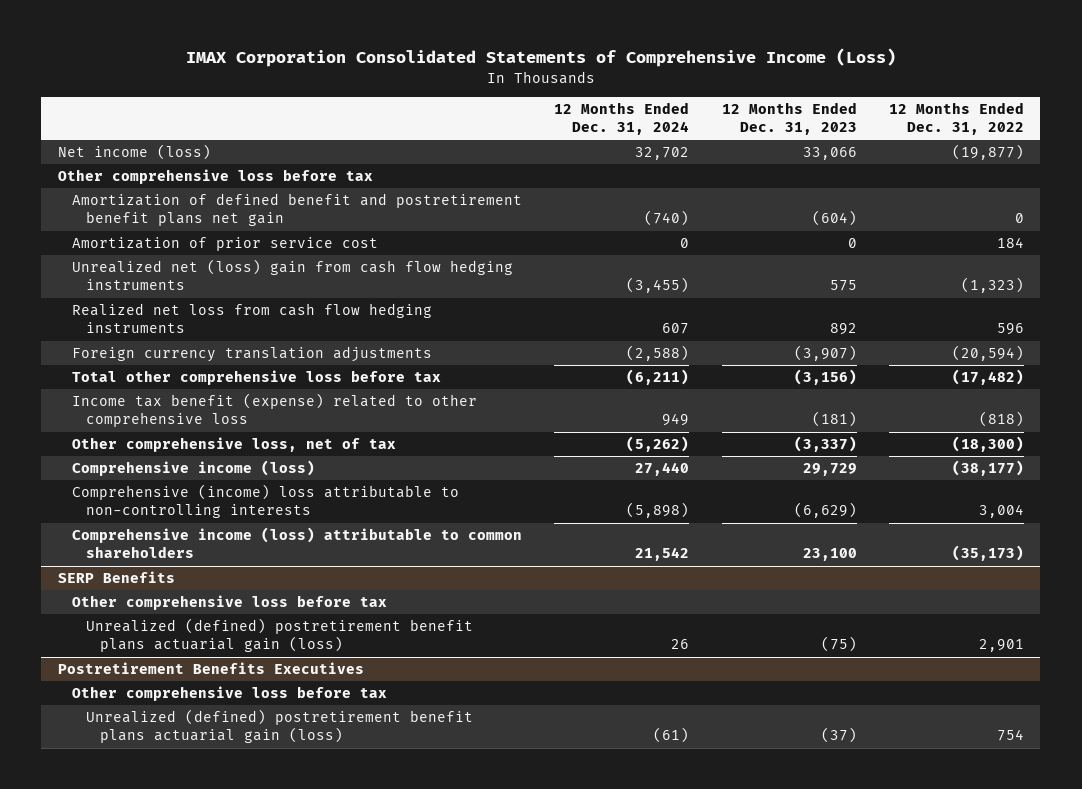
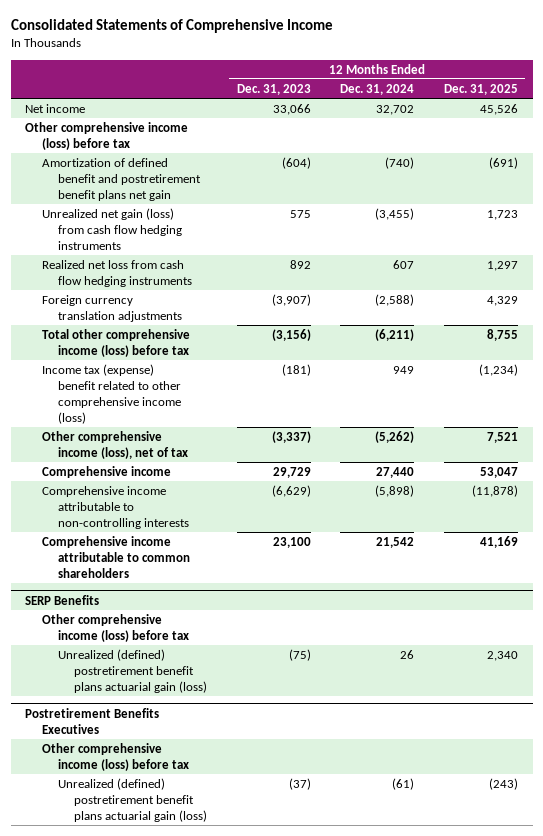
- IMAX Corporation Consolidated Statements of Comprehensive Income (Loss)
+ Consolidated Statements of Comprehensive Income
- | 12 Months Ended Dec. 31, 2024 | 12 Months Ended Dec. 31, 2023 | 12 Months Ended Dec. 31, 2022
+ | 12 Months Ended Dec. 31, 2023 | 12 Months Ended Dec. 31, 2024 | 12 Months Ended Dec. 31, 2025
- Net income (loss) | 32,702 | 33,066 | (19,877)
- Other comprehensive loss before tax
+ Net income | 33,066 | 32,702 | 45,526
+ Other comprehensive income (loss) before tax
- Amortization of prior service cost | 0 | 0 | 184
- Unrealized net (loss) gain from cash flow hedging instruments | (3,455) | 575 | (1,323)
+ Unrealized net gain (loss) from cash flow hedging instruments | 575 | (3,455) | 1,723
- Total other comprehensive loss before tax | (6,211) | (3,156) | (17,482)
- Income tax benefit (expense) related to other comprehensive loss | 949 | (181) | (818)
- Other comprehensive loss, net of tax | (5,262) | (3,337) | (18,300)
- Comprehensive income (loss) | 27,440 | 29,729 | (38,177)
- Comprehensive (income) loss attributable to non-controlling interests | (5,898) | (6,629) | 3,004
- Comprehensive income (loss) attributable to common shareholders | 21,542 | 23,100 | (35,173)
+ Total other comprehensive income (loss) before tax | (3,156) | (6,211) | 8,755
+ Income tax (expense) benefit related to other comprehensive income (loss) | (181) | 949 | (1,234)
+ Other comprehensive income (loss), net of tax | (3,337) | (5,262) | 7,521
+ Comprehensive income | 29,729 | 27,440 | 53,047
+ Comprehensive income attributable to non-controlling interests | (6,629) | (5,898) | (11,878)
+ Comprehensive income attributable to common shareholders | 23,100 | 21,542 | 41,169
@ SERP Benefits
- Other comprehensive loss before tax
+ Other comprehensive income (loss) before tax
@ Postretirement Benefits Executives
- Other comprehensive loss before tax
+ Other comprehensive income (loss) before tax

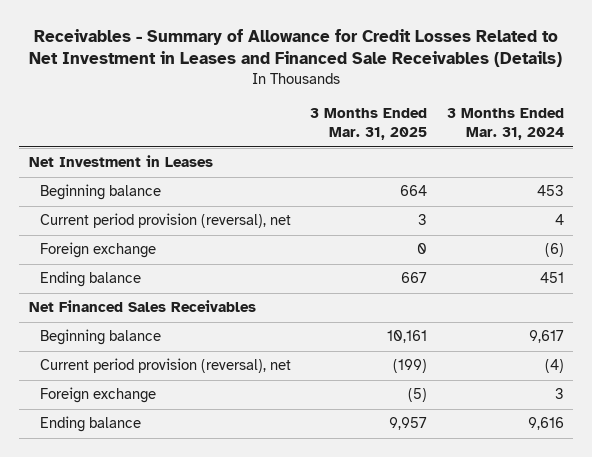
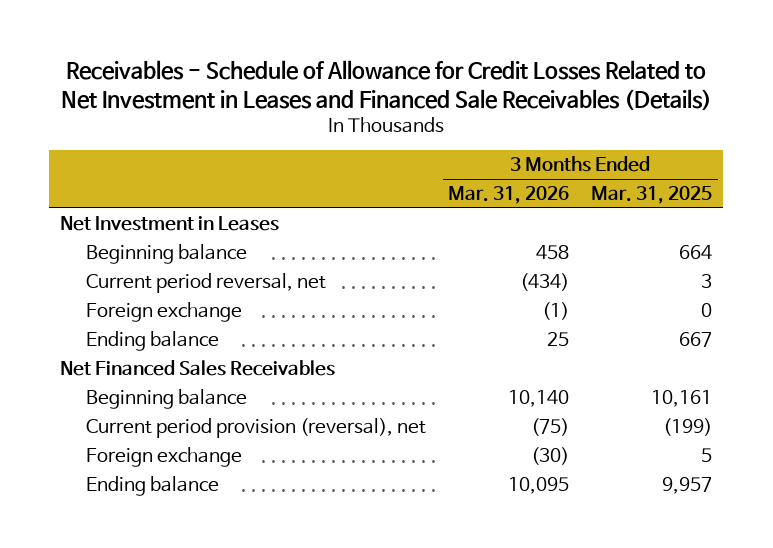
- Receivables - Summary of Allowance for Credit Losses Related to Net Investment in Leases and Financed Sale Receivables (Details)
+ Receivables - Schedule of Allowance for Credit Losses Related to Net Investment in Leases and Financed Sale Receivables (Details)
- | 3 Months Ended Mar. 31, 2025 | 3 Months Ended Mar. 31, 2024
+ | 3 Months Ended Mar. 31, 2026 | 3 Months Ended Mar. 31, 2025
- Current period provision (reversal), net | 3 | 4
+ Current period reversal, net | (434) | 3
- Foreign exchange | (5) | 3
+ Foreign exchange | (30) | 5

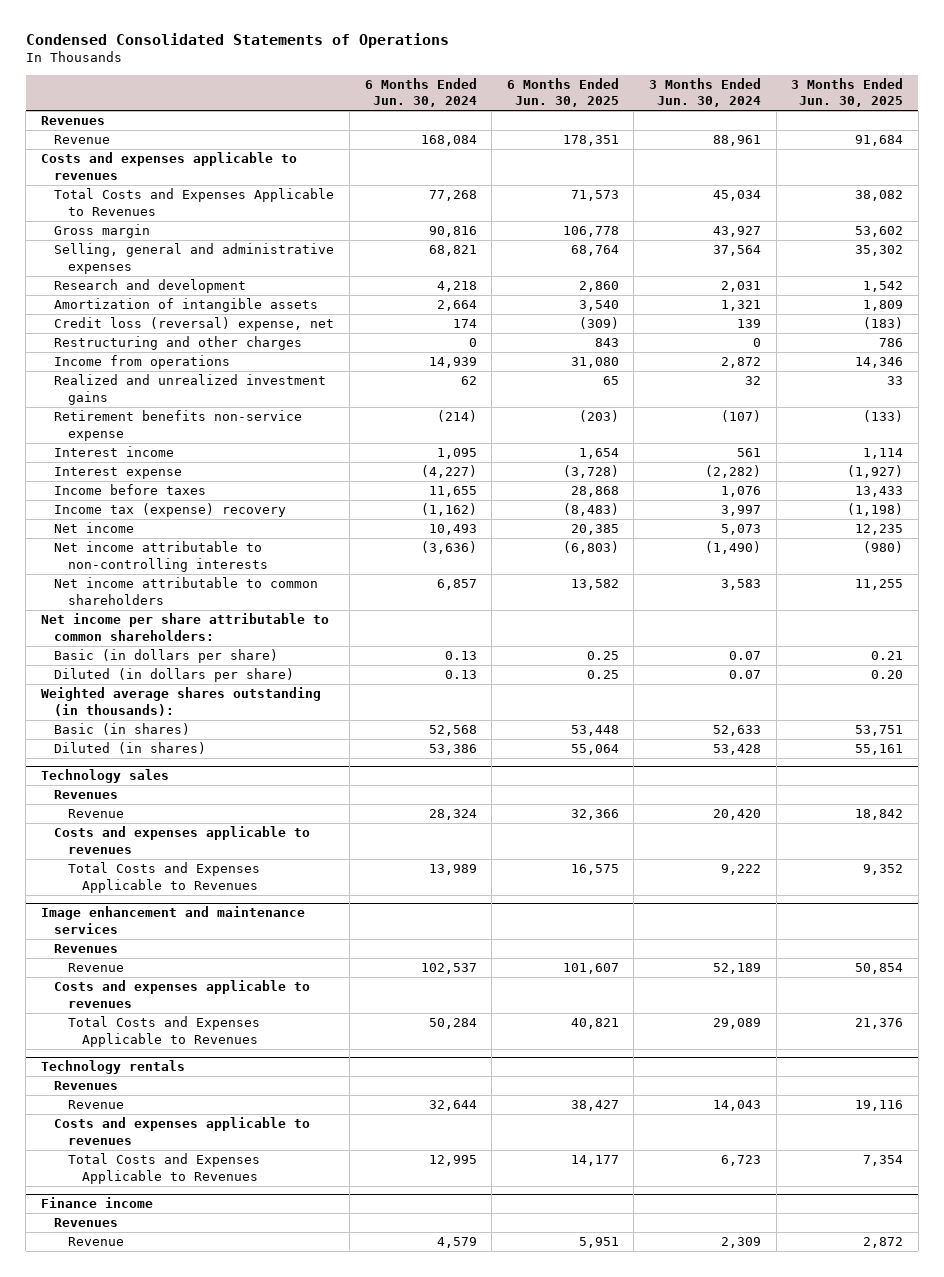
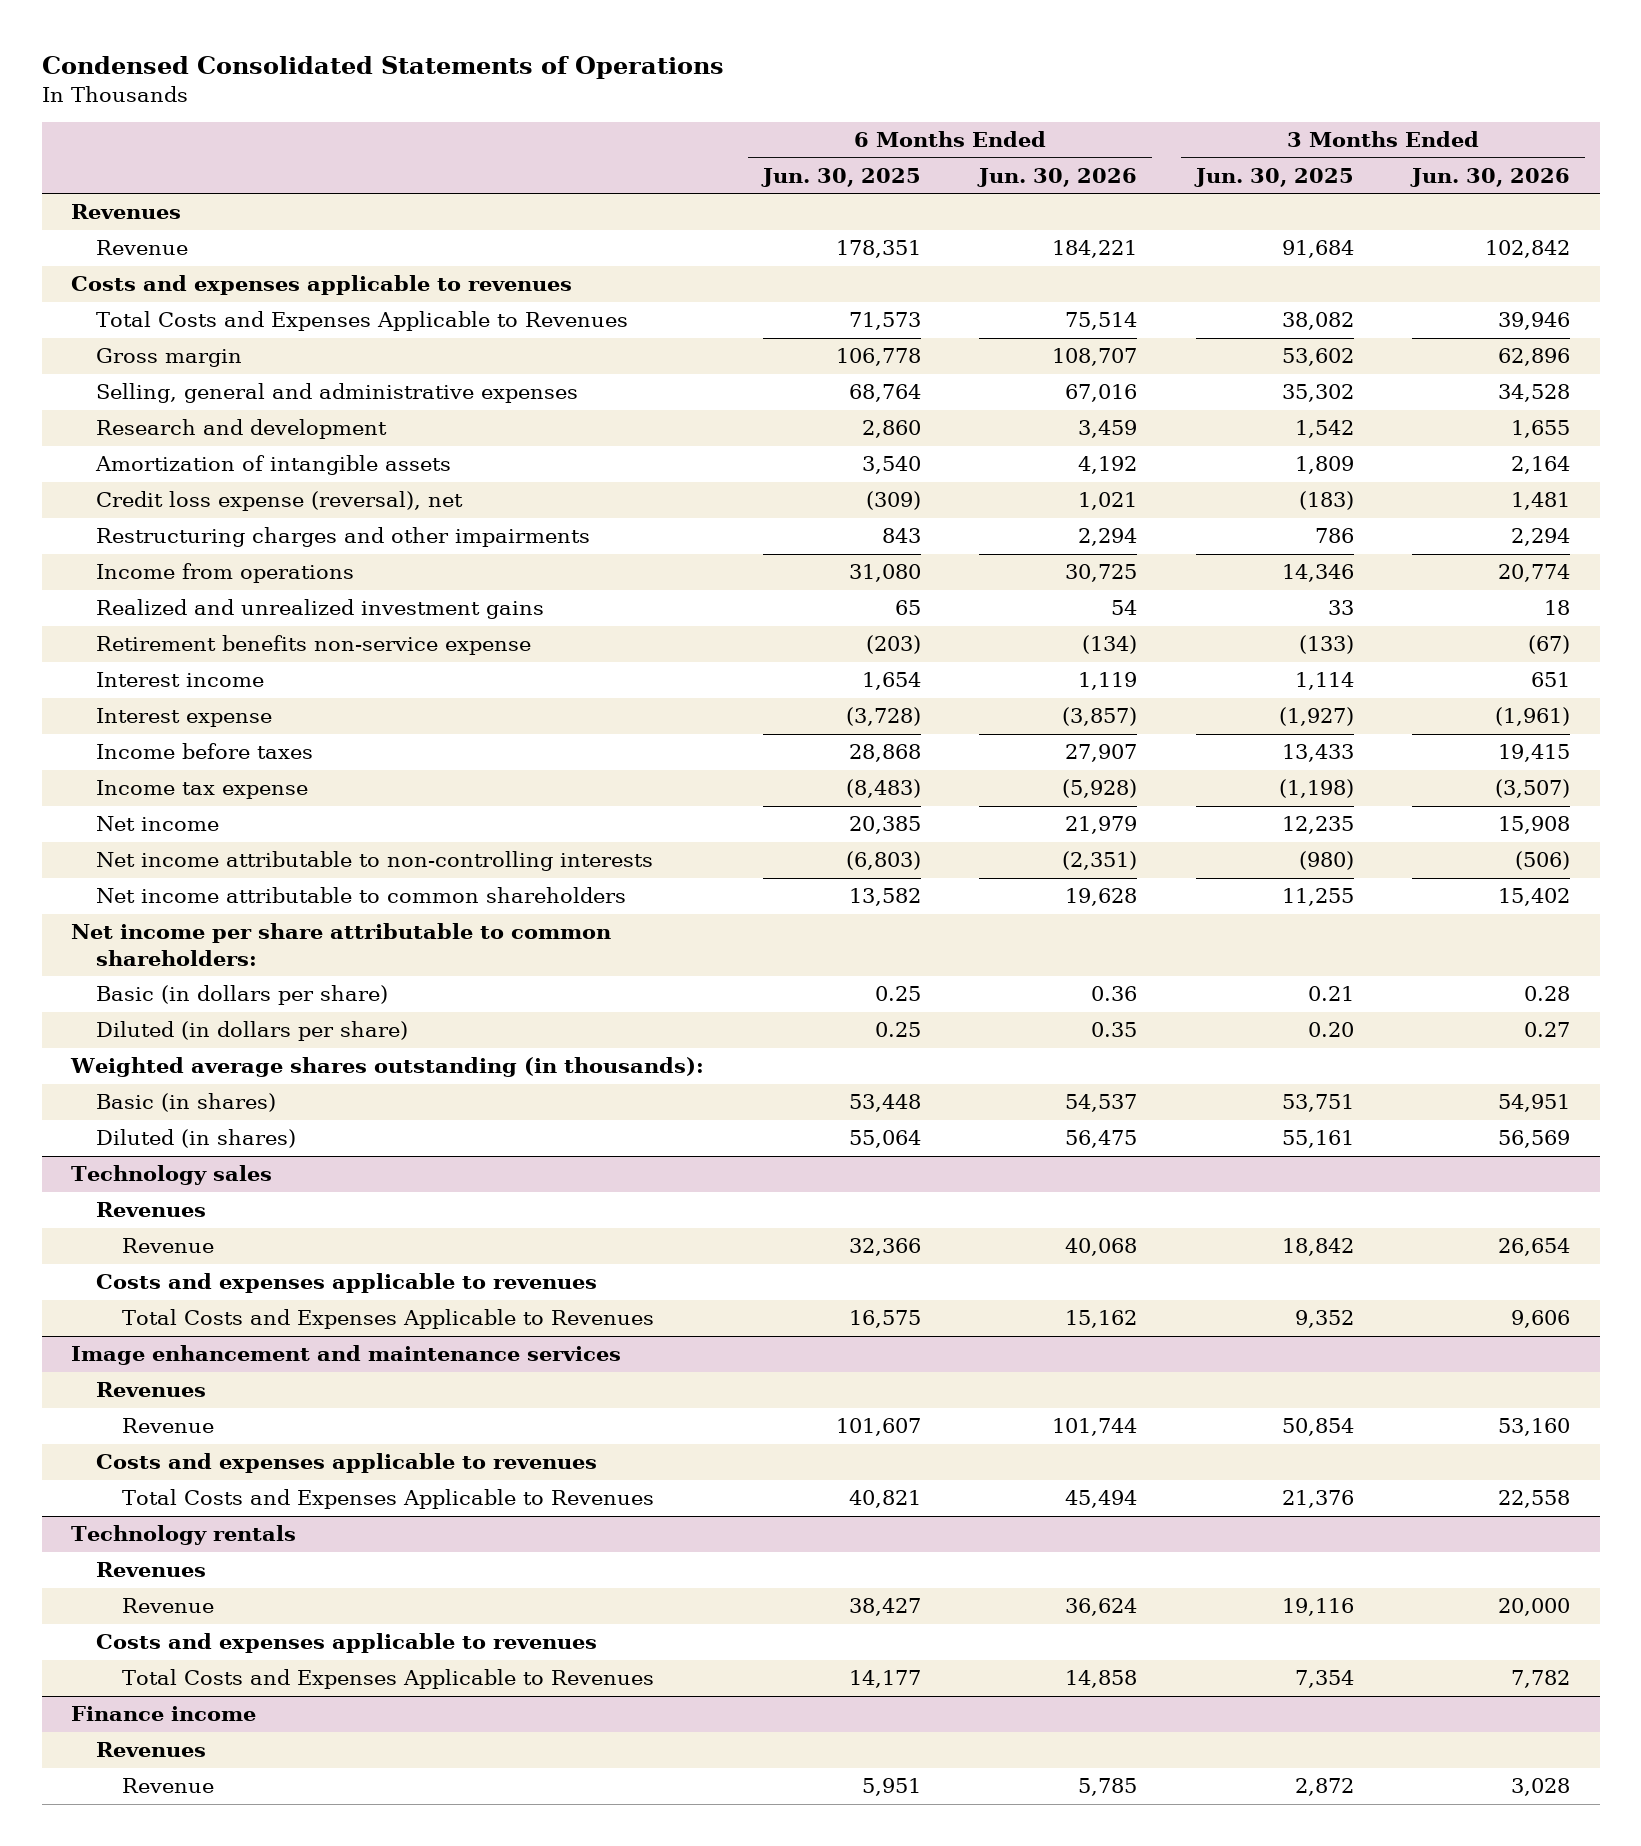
- | 6 Months Ended Jun. 30, 2024 | 6 Months Ended Jun. 30, 2025 | 3 Months Ended Jun. 30, 2024 | 3 Months Ended Jun. 30, 2025
+ | 6 Months Ended Jun. 30, 2025 | 6 Months Ended Jun. 30, 2026 | 3 Months Ended Jun. 30, 2025 | 3 Months Ended Jun. 30, 2026
- Credit loss (reversal) expense, net | 174 | (309) | 139 | (183)
- Restructuring and other charges | 0 | 843 | 0 | 786
+ Credit loss expense (reversal), net | (309) | 1,021 | (183) | 1,481
+ Restructuring charges and other impairments | 843 | 2,294 | 786 | 2,294
- Income tax (expense) recovery | (1,162) | (8,483) | 3,997 | (1,198)
+ Income tax expense | (8,483) | (5,928) | (1,198) | (3,507)

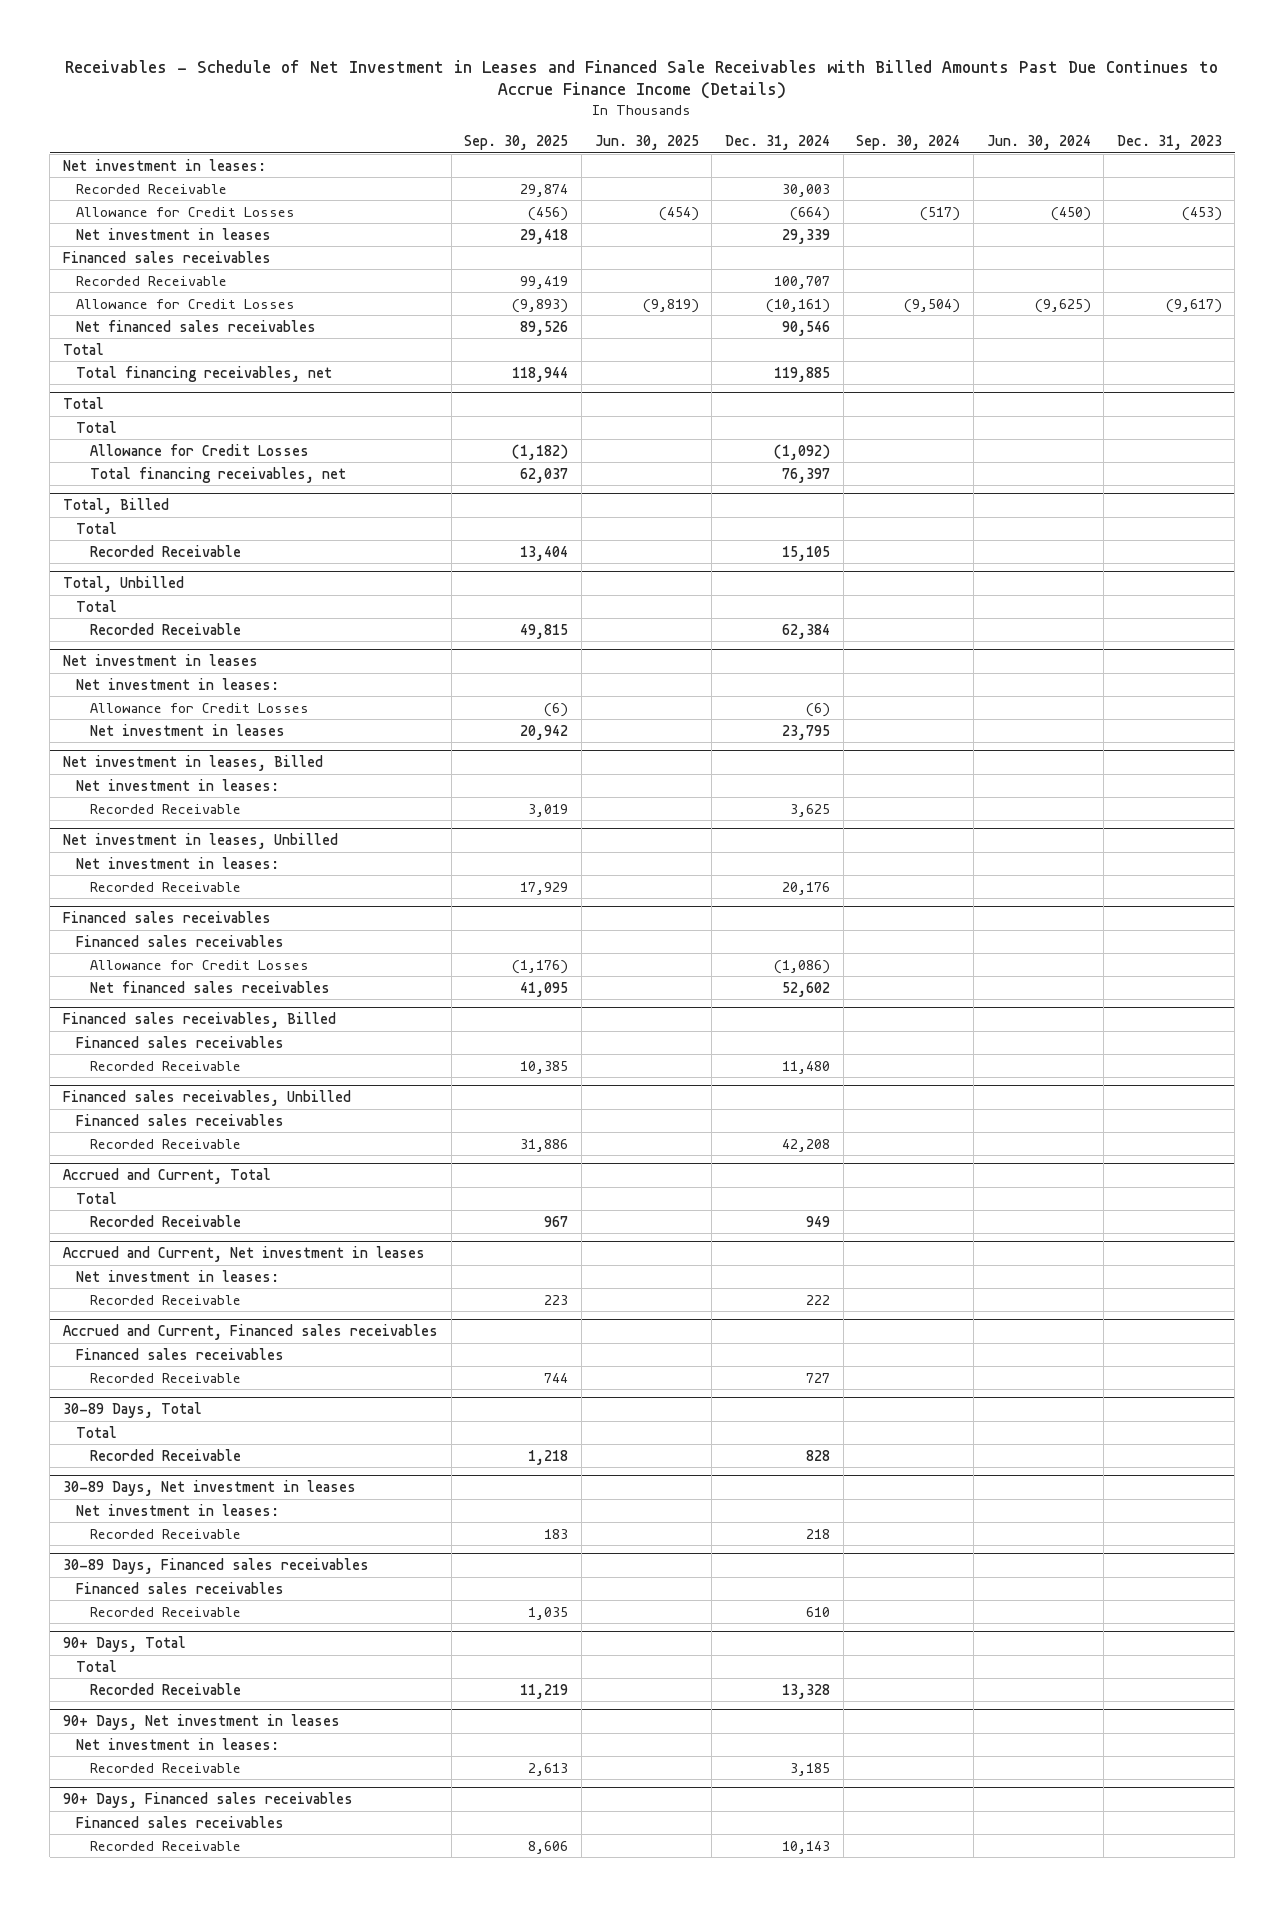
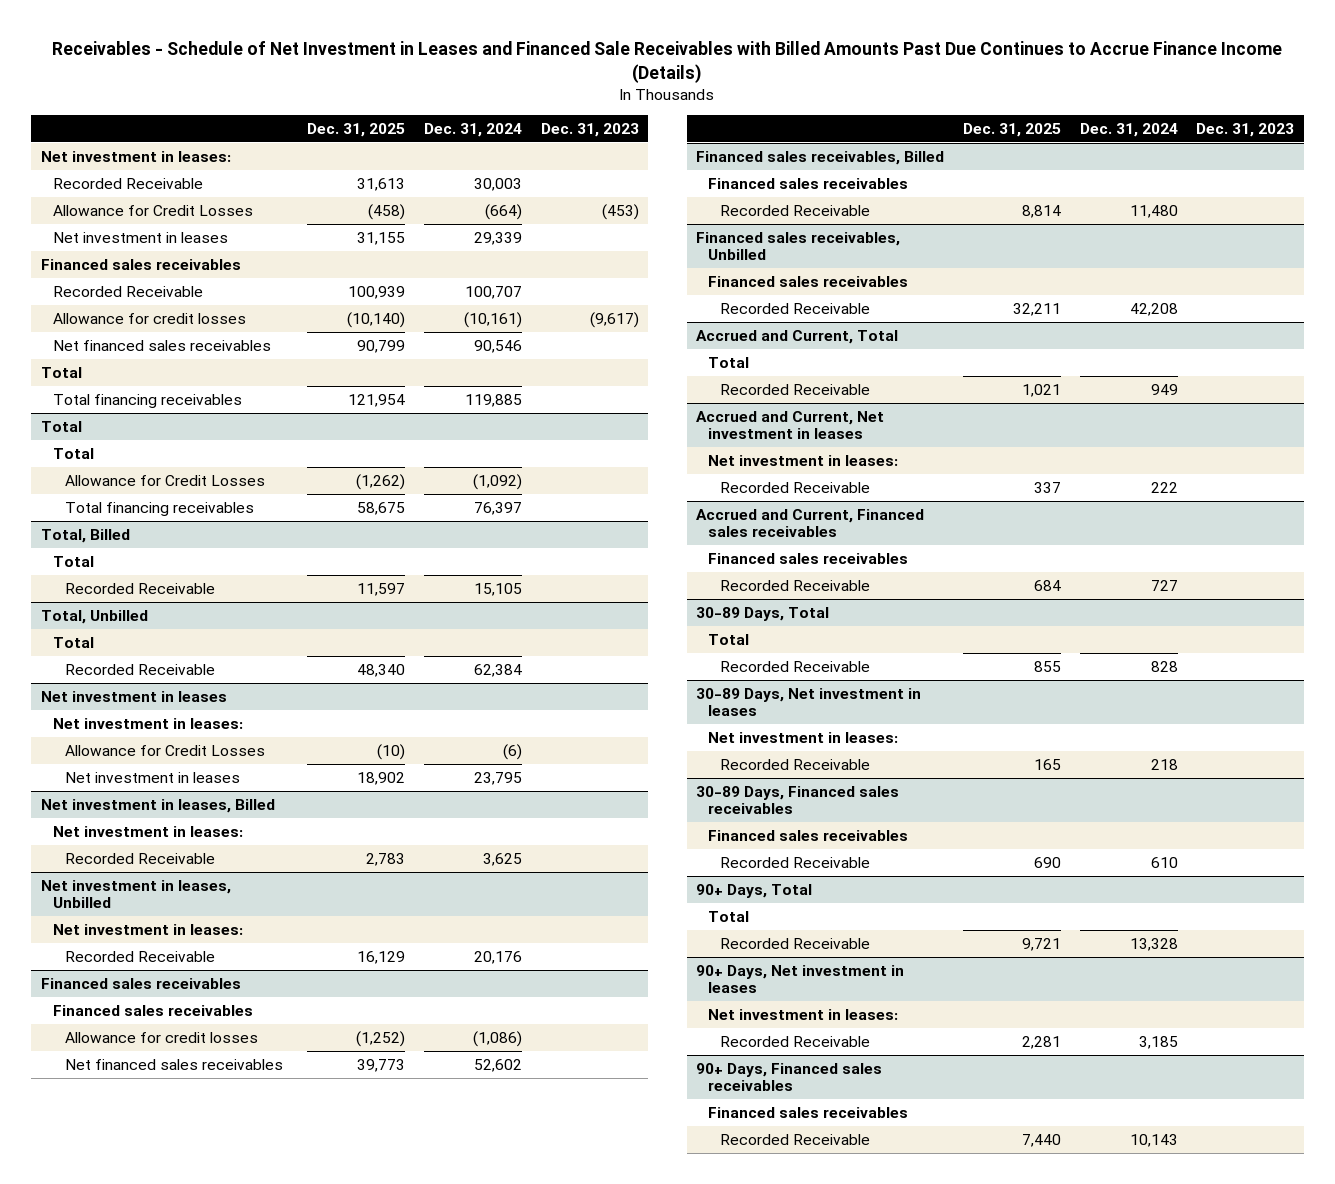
- | Sep. 30, 2025 | Jun. 30, 2025 | Dec. 31, 2024 | Sep. 30, 2024 | Jun. 30, 2024 | Dec. 31, 2023
+ | Dec. 31, 2025 | Dec. 31, 2024 | Dec. 31, 2023
- Allowance for Credit Losses | (9,893) | (9,819) | (10,161) | (9,504) | (9,625) | (9,617)
+ Allowance for credit losses | (10,140) | (10,161) | (9,617)
- Total financing receivables, net | 118,944 | | 119,885 | | |
+ Total financing receivables | 121,954 | 119,885 |
@ Total
- Total financing receivables, net | 62,037 | | 76,397 | | |
+ Total financing receivables | 58,675 | 76,397 |
@ Financed sales receivables
- Allowance for Credit Losses | (1,176) | | (1,086) | | |
+ Allowance for credit losses | (1,252) | (1,086) |

